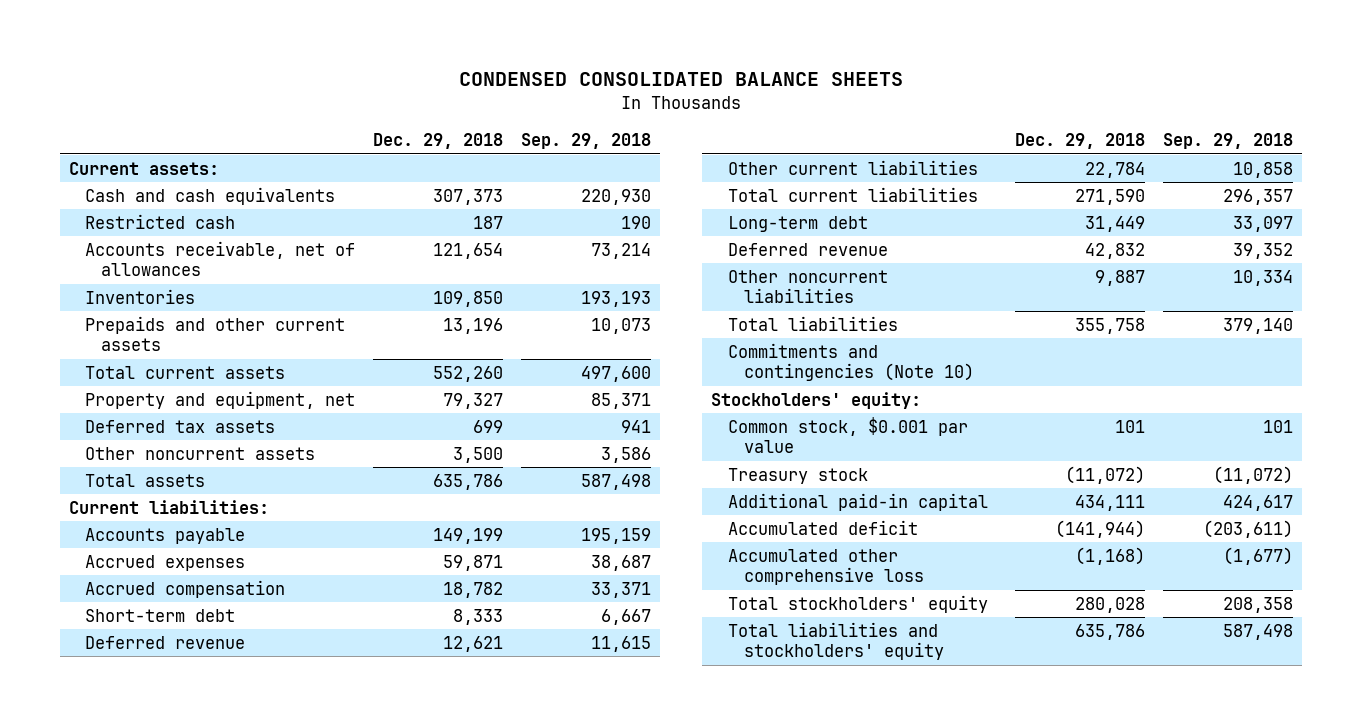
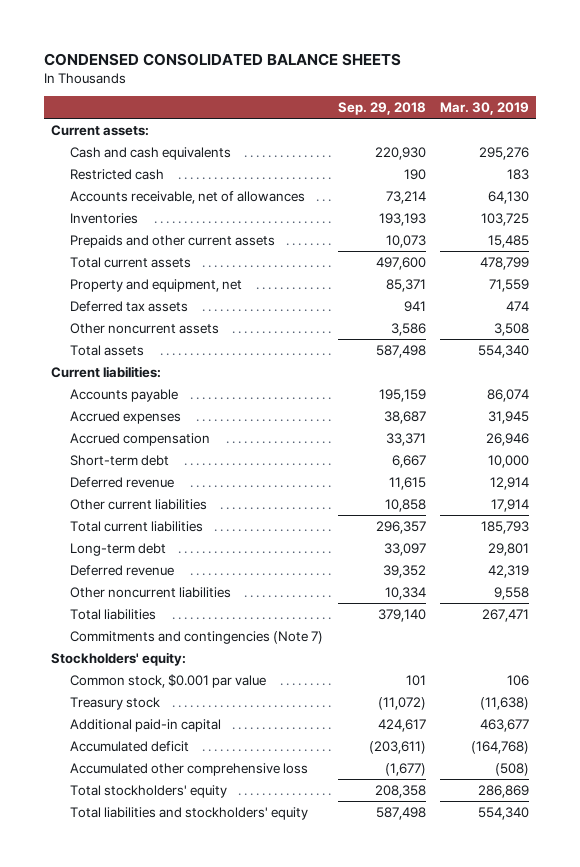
- | Dec. 29, 2018 | Sep. 29, 2018
+ | Sep. 29, 2018 | Mar. 30, 2019
- Commitments and contingencies (Note 10)
+ Commitments and contingencies (Note 7)

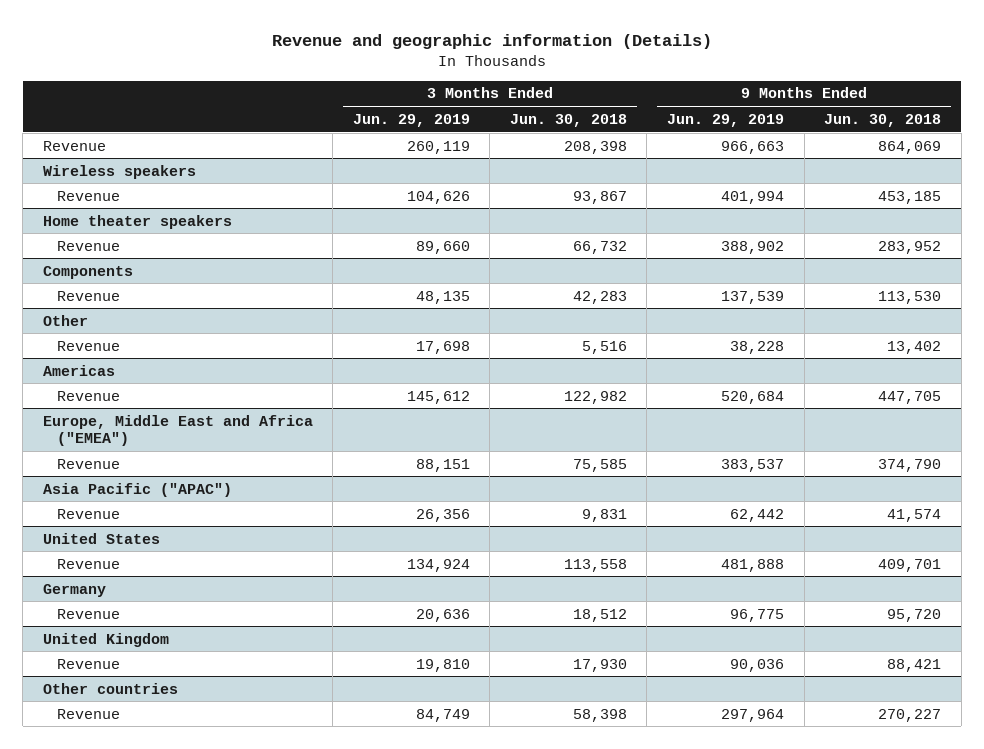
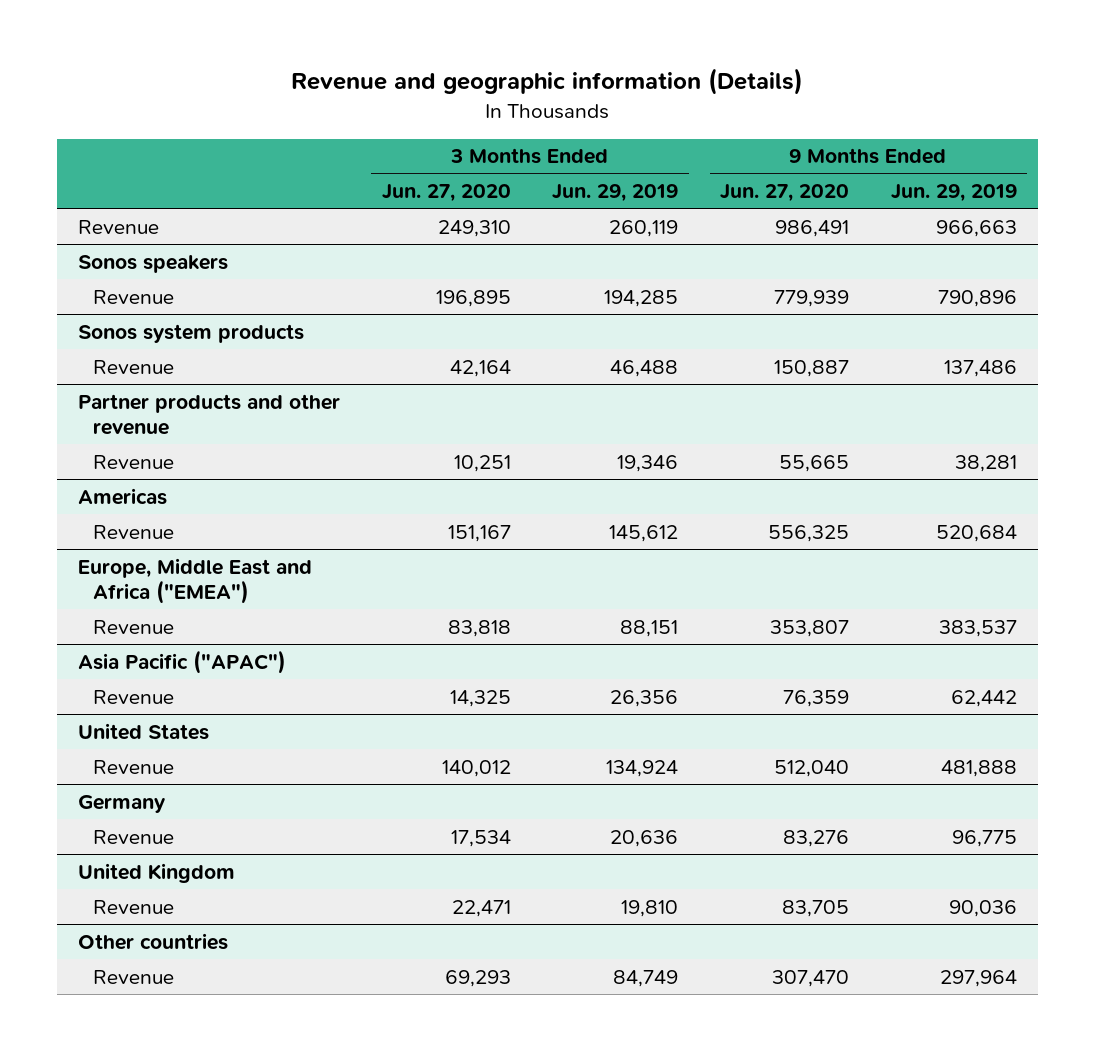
- | 3 Months Ended Jun. 29, 2019 | 3 Months Ended Jun. 30, 2018 | 9 Months Ended Jun. 29, 2019 | 9 Months Ended Jun. 30, 2018
+ | 3 Months Ended Jun. 27, 2020 | 3 Months Ended Jun. 29, 2019 | 9 Months Ended Jun. 27, 2020 | 9 Months Ended Jun. 29, 2019
- Wireless speakers
- Revenue | 104,626 | 93,867 | 401,994 | 453,185
- Home theater speakers
- Revenue | 89,660 | 66,732 | 388,902 | 283,952
- Components
- Revenue | 48,135 | 42,283 | 137,539 | 113,530
- Other
- Revenue | 17,698 | 5,516 | 38,228 | 13,402
+ Sonos speakers
+ Revenue | 196,895 | 194,285 | 779,939 | 790,896
+ Sonos system products
+ Revenue | 42,164 | 46,488 | 150,887 | 137,486
+ Partner products and other revenue
+ Revenue | 10,251 | 19,346 | 55,665 | 38,281

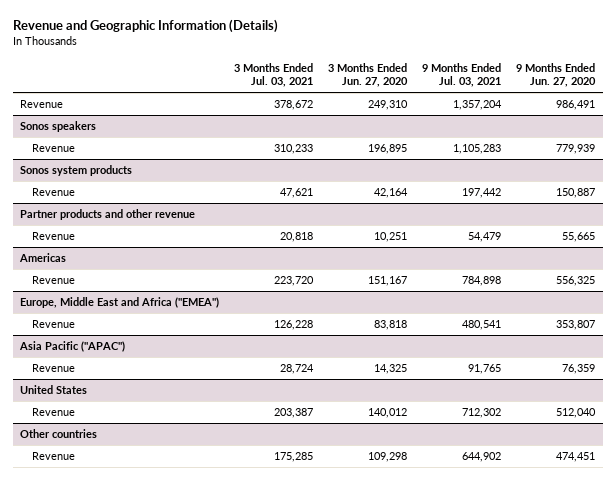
- Revenue and geographic information (Details)
+ Revenue and Geographic Information (Details)
- | 3 Months Ended Jun. 27, 2020 | 3 Months Ended Jun. 29, 2019 | 9 Months Ended Jun. 27, 2020 | 9 Months Ended Jun. 29, 2019
+ | 3 Months Ended Jul. 03, 2021 | 3 Months Ended Jun. 27, 2020 | 9 Months Ended Jul. 03, 2021 | 9 Months Ended Jun. 27, 2020
- Germany
- Revenue | 17,534 | 20,636 | 83,276 | 96,775
- United Kingdom
- Revenue | 22,471 | 19,810 | 83,705 | 90,036
@ Other countries
- Revenue | 69,293 | 84,749 | 307,470 | 297,964
+ Revenue | 175,285 | 109,298 | 644,902 | 474,451

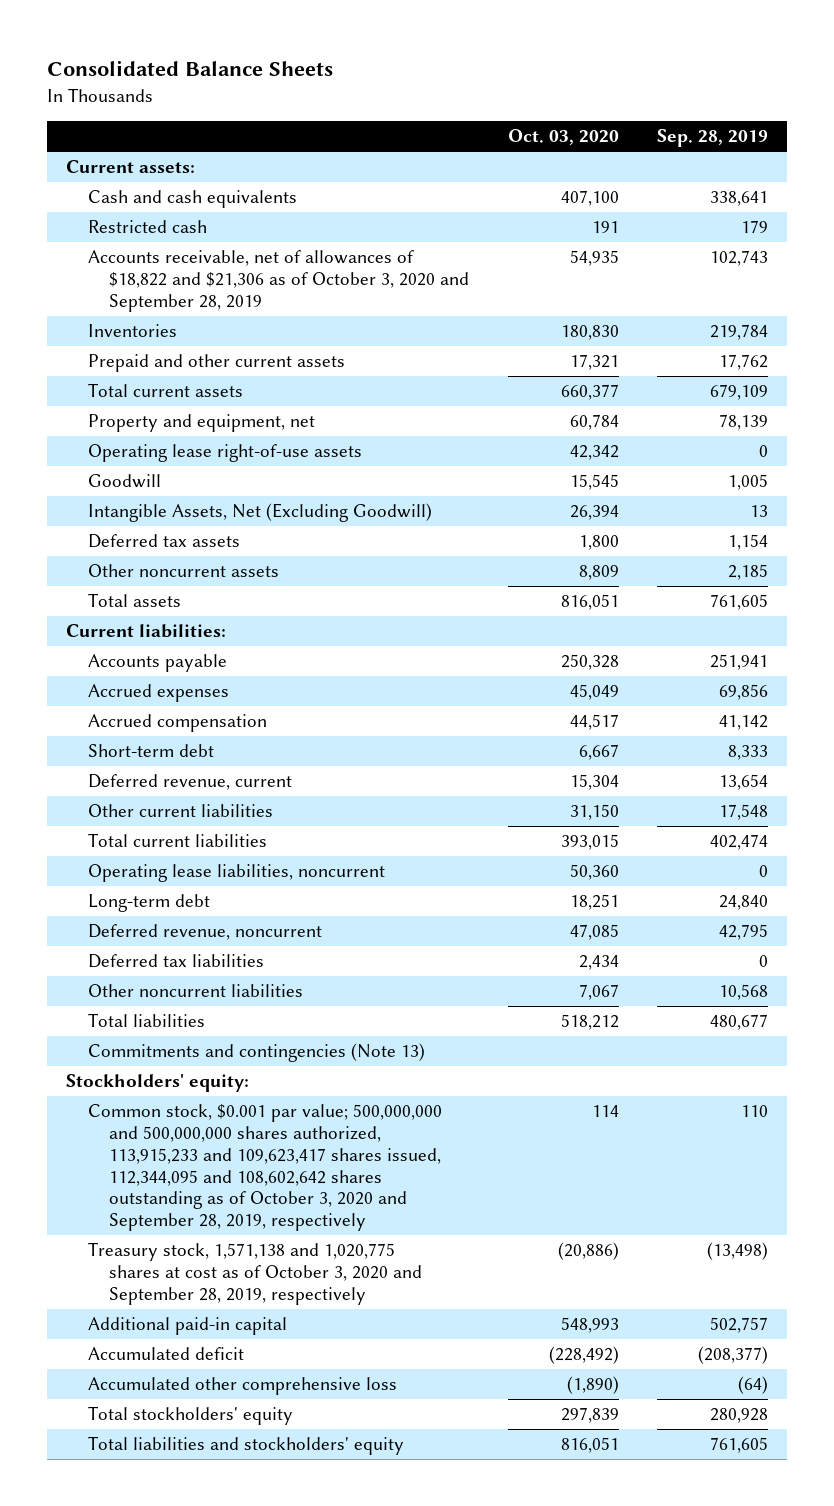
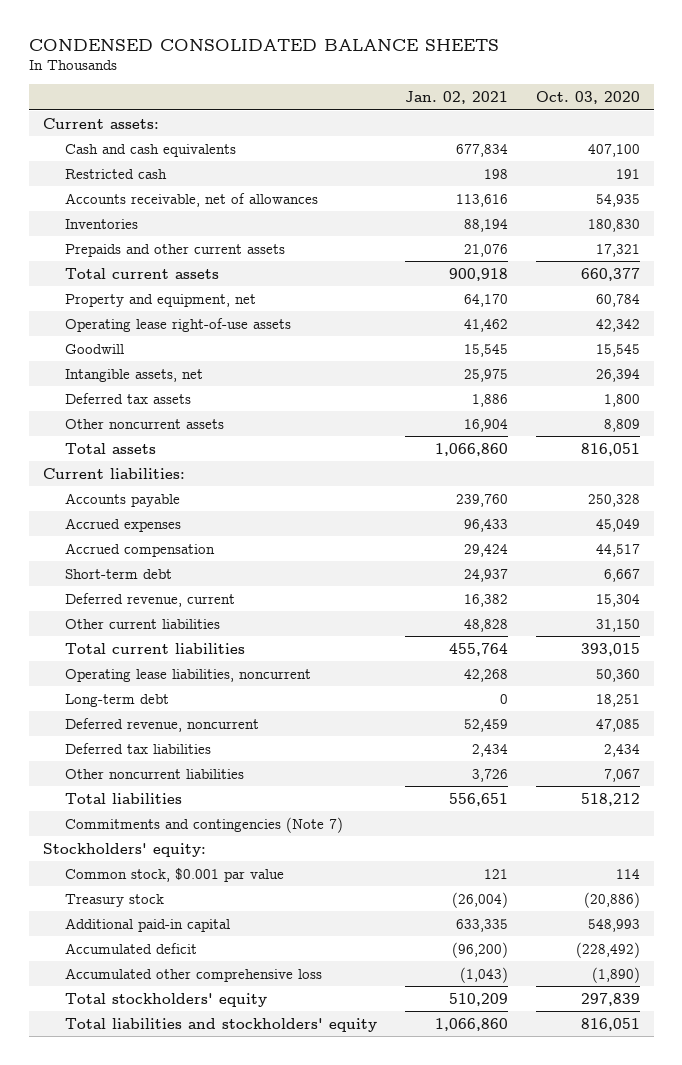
- Consolidated Balance Sheets
+ CONDENSED CONSOLIDATED BALANCE SHEETS
- | Oct. 03, 2020 | Sep. 28, 2019
+ | Jan. 02, 2021 | Oct. 03, 2020
- Accounts receivable, net of allowances of $18,822 and $21,306 as of October 3, 2020 and September 28, 2019 | 54,935 | 102,743
+ Accounts receivable, net of allowances | 113,616 | 54,935
- Prepaid and other current assets | 17,321 | 17,762
+ Prepaids and other current assets | 21,076 | 17,321
- Intangible Assets, Net (Excluding Goodwill) | 26,394 | 13
+ Intangible assets, net | 25,975 | 26,394
- Commitments and contingencies (Note 13)
+ Commitments and contingencies (Note 7)
- Common stock, $0.001 par value; 500,000,000 and 500,000,000 shares authorized, 113,915,233 and 109,623,417 shares issued, 112,344,095 and 108,602,642 shares outstanding as of October 3, 2020 and September 28, 2019, respectively | 114 | 110
- Treasury stock, 1,571,138 and 1,020,775 shares at cost as of October 3, 2020 and September 28, 2019, respectively | (20,886) | (13,498)
+ Common stock, $0.001 par value | 121 | 114
+ Treasury stock | (26,004) | (20,886)

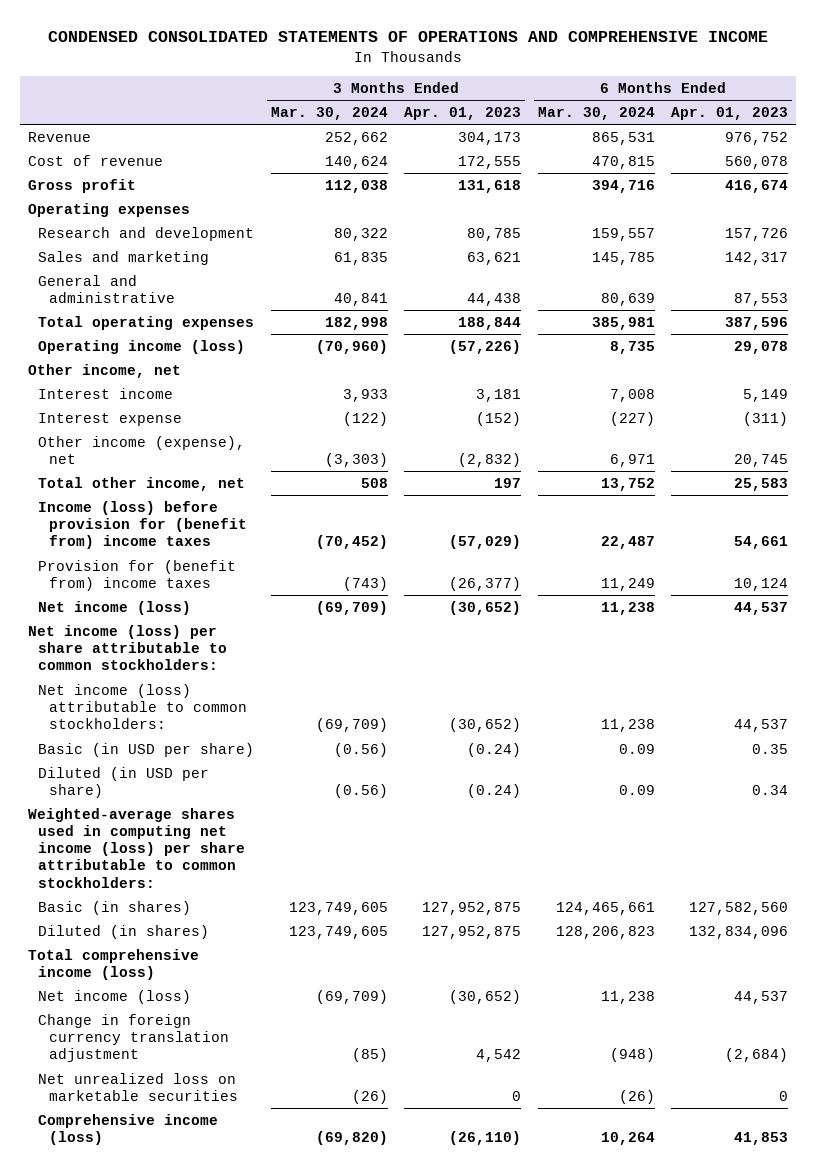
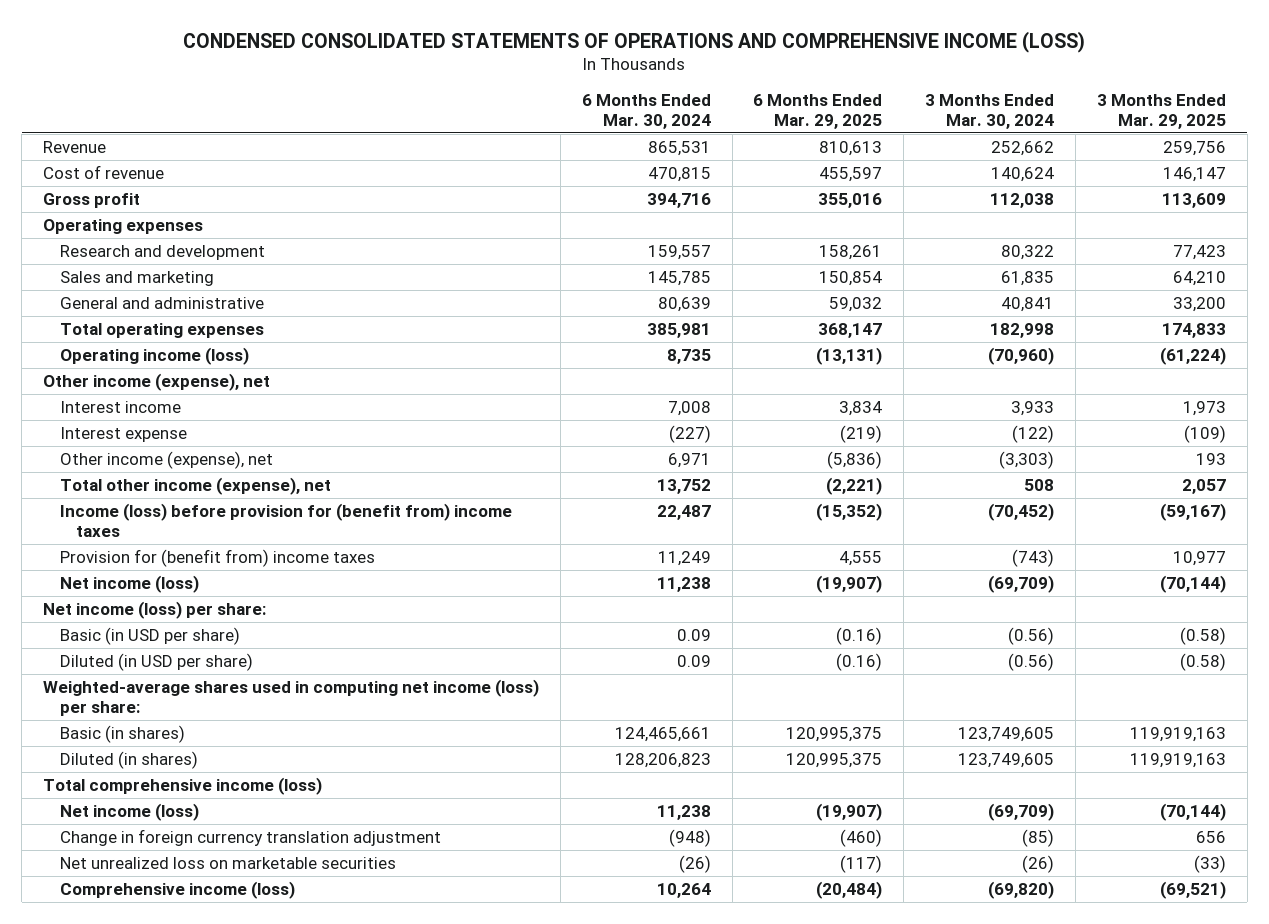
- CONDENSED CONSOLIDATED STATEMENTS OF OPERATIONS AND COMPREHENSIVE INCOME
+ CONDENSED CONSOLIDATED STATEMENTS OF OPERATIONS AND COMPREHENSIVE INCOME (LOSS)
- | 3 Months Ended Mar. 30, 2024 | 3 Months Ended Apr. 01, 2023 | 6 Months Ended Mar. 30, 2024 | 6 Months Ended Apr. 01, 2023
+ | 6 Months Ended Mar. 30, 2024 | 6 Months Ended Mar. 29, 2025 | 3 Months Ended Mar. 30, 2024 | 3 Months Ended Mar. 29, 2025
- Other income, net
+ Other income (expense), net
- Total other income, net | 508 | 197 | 13,752 | 25,583
+ Total other income (expense), net | 13,752 | (2,221) | 508 | 2,057
- Net income (loss) per share attributable to common stockholders:
- Net income (loss) attributable to common stockholders: | (69,709) | (30,652) | 11,238 | 44,537
+ Net income (loss) per share:
- Weighted-average shares used in computing net income (loss) per share attributable to common stockholders:
+ Weighted-average shares used in computing net income (loss) per share:

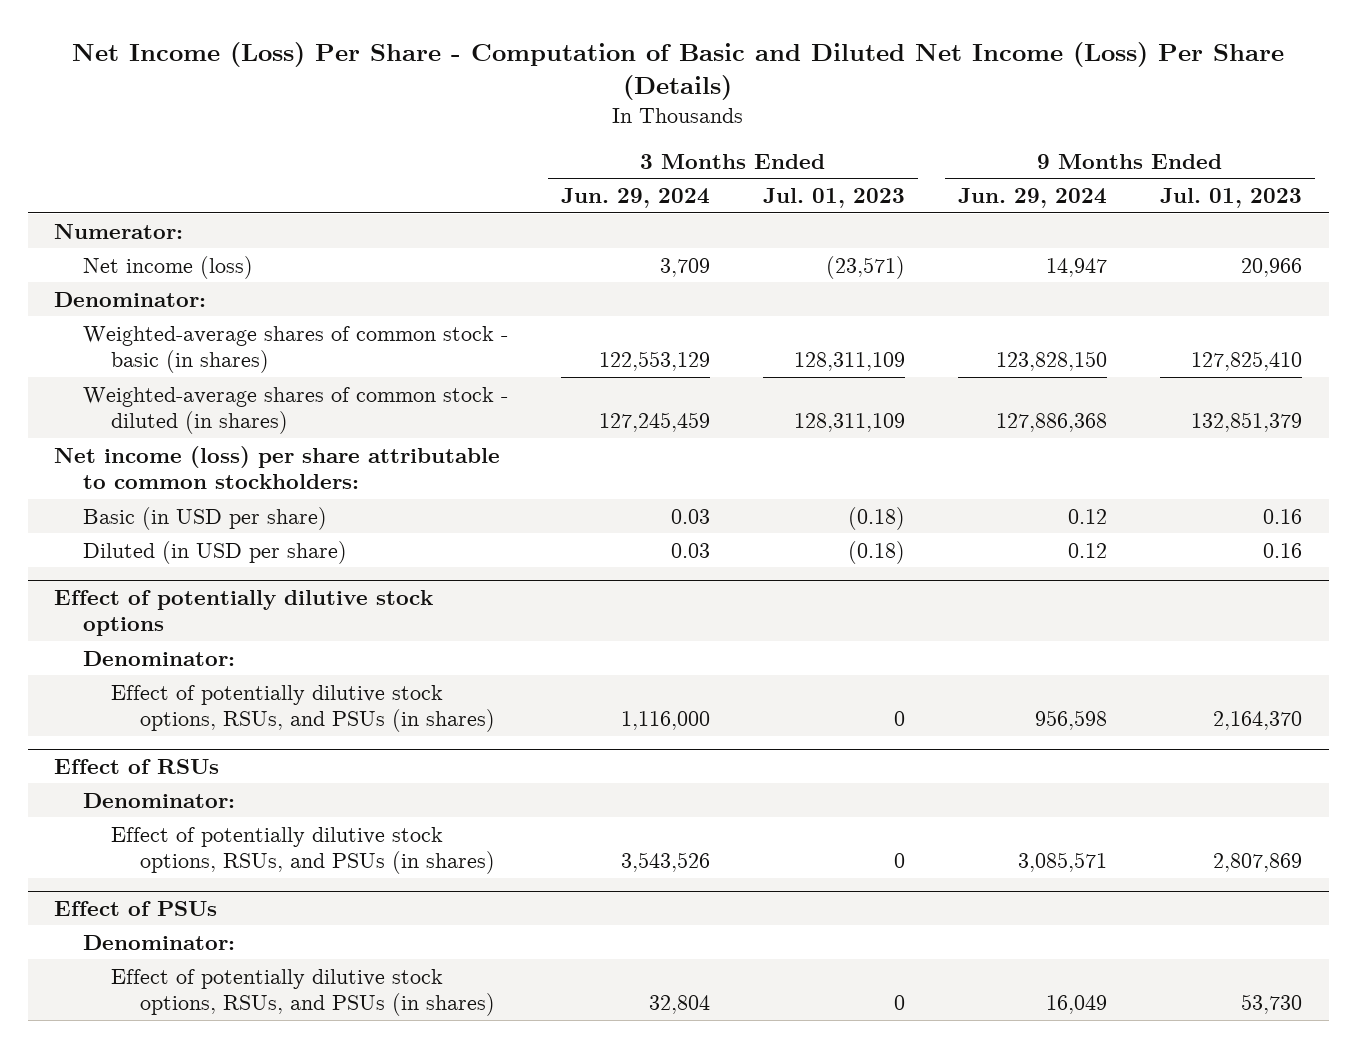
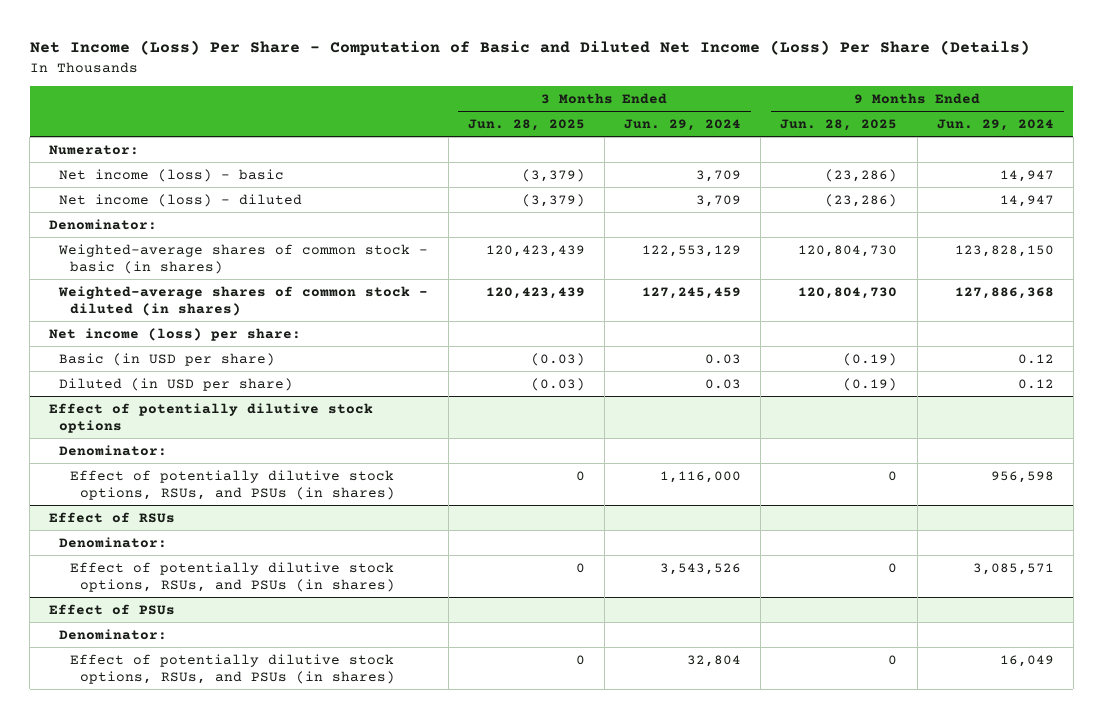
- | 3 Months Ended Jun. 29, 2024 | 3 Months Ended Jul. 01, 2023 | 9 Months Ended Jun. 29, 2024 | 9 Months Ended Jul. 01, 2023
+ | 3 Months Ended Jun. 28, 2025 | 3 Months Ended Jun. 29, 2024 | 9 Months Ended Jun. 28, 2025 | 9 Months Ended Jun. 29, 2024
- Net income (loss) | 3,709 | (23,571) | 14,947 | 20,966
+ Net income (loss) - basic | (3,379) | 3,709 | (23,286) | 14,947
+ Net income (loss) - diluted | (3,379) | 3,709 | (23,286) | 14,947
- Net income (loss) per share attributable to common stockholders:
+ Net income (loss) per share:

